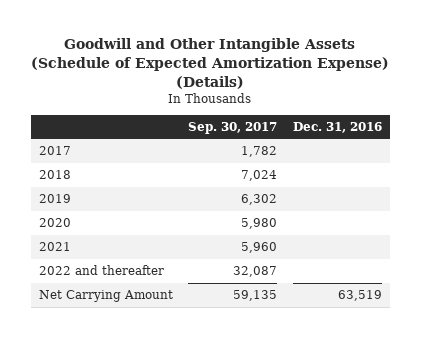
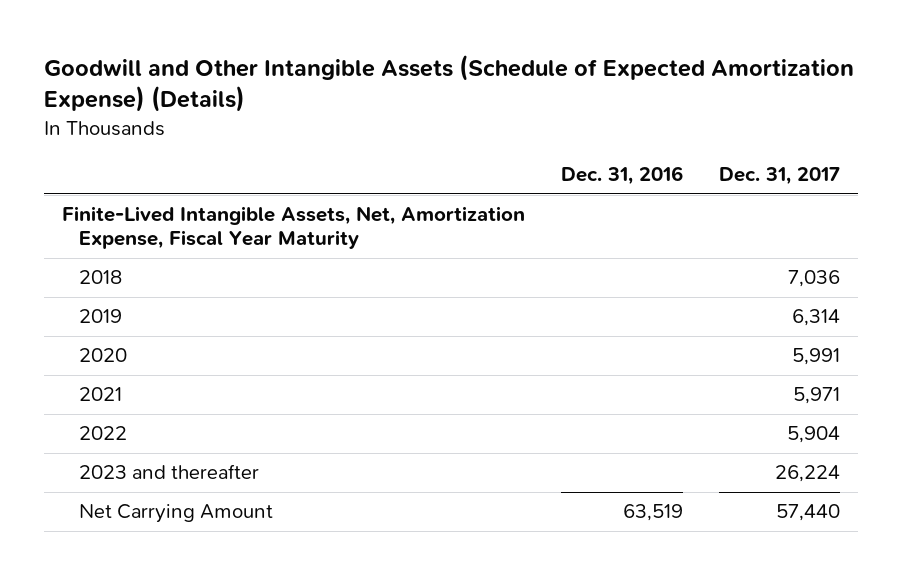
- | Sep. 30, 2017 | Dec. 31, 2016
+ | Dec. 31, 2016 | Dec. 31, 2017
- 2017 | 1,782 |
+ Finite-Lived Intangible Assets, Net, Amortization Expense, Fiscal Year Maturity
- 2022 and thereafter | 32,087 |
+ 2022 | | 5,904
+ 2023 and thereafter | | 26,224

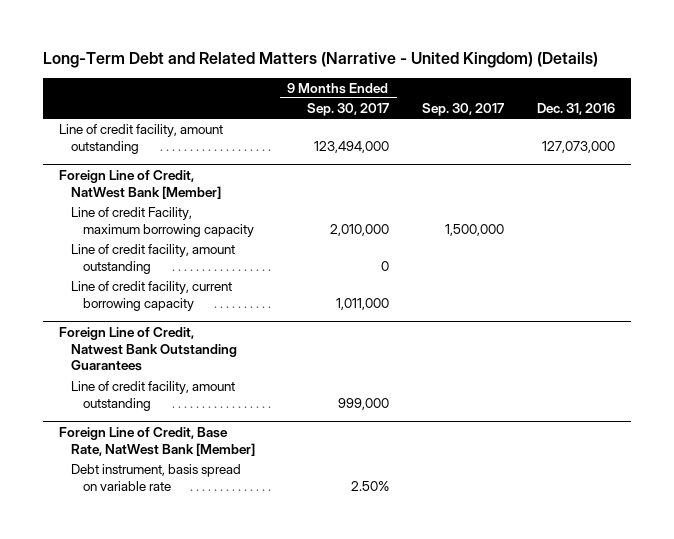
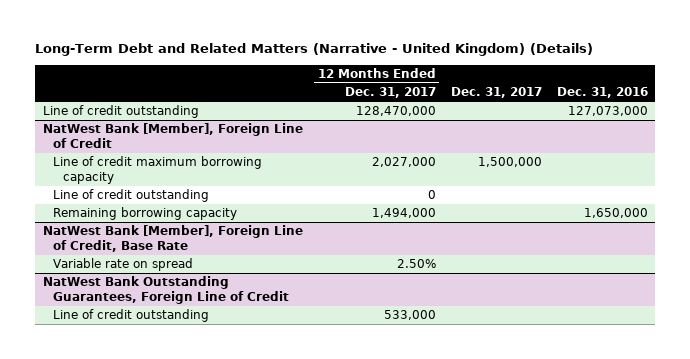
- | 9 Months Ended Sep. 30, 2017 | Sep. 30, 2017 | Dec. 31, 2016
+ | 12 Months Ended Dec. 31, 2017 | Dec. 31, 2017 | Dec. 31, 2016
- Line of credit facility, amount outstanding | 123,494,000 | | 127,073,000
- Foreign Line of Credit, NatWest Bank [Member]
- Line of credit Facility, maximum borrowing capacity | 2,010,000 | 1,500,000 |
- Line of credit facility, amount outstanding | 0 | |
- Line of credit facility, current borrowing capacity | 1,011,000 | |
- Foreign Line of Credit, Natwest Bank Outstanding Guarantees
- Line of credit facility, amount outstanding | 999,000 | |
- Foreign Line of Credit, Base Rate, NatWest Bank [Member]
- Debt instrument, basis spread on variable rate | 2.50% | |
+ Line of credit outstanding | 128,470,000 | | 127,073,000
+ NatWest Bank [Member], Foreign Line of Credit
+ Line of credit maximum borrowing capacity | 2,027,000 | 1,500,000 |
+ Line of credit outstanding | 0 | |
+ Remaining borrowing capacity | 1,494,000 | | 1,650,000
+ NatWest Bank [Member], Foreign Line of Credit, Base Rate
+ Variable rate on spread | 2.50% | |
+ NatWest Bank Outstanding Guarantees, Foreign Line of Credit
+ Line of credit outstanding | 533,000 | |

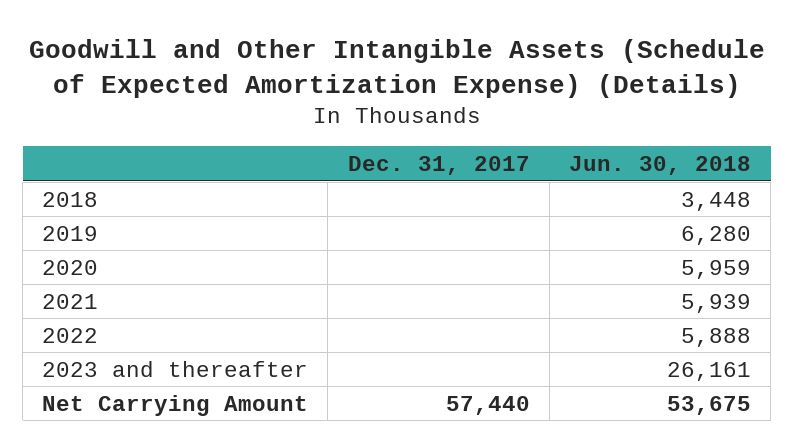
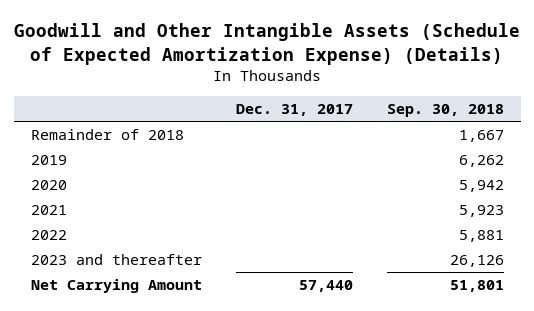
- | Dec. 31, 2017 | Jun. 30, 2018
+ | Dec. 31, 2017 | Sep. 30, 2018
- 2018 | | 3,448
+ Remainder of 2018 | | 1,667

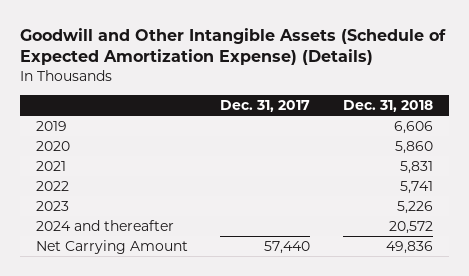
- | Dec. 31, 2017 | Sep. 30, 2018
+ | Dec. 31, 2017 | Dec. 31, 2018
- Remainder of 2018 | | 1,667
- 2023 and thereafter | | 26,126
+ 2023 | | 5,226
+ 2024 and thereafter | | 20,572

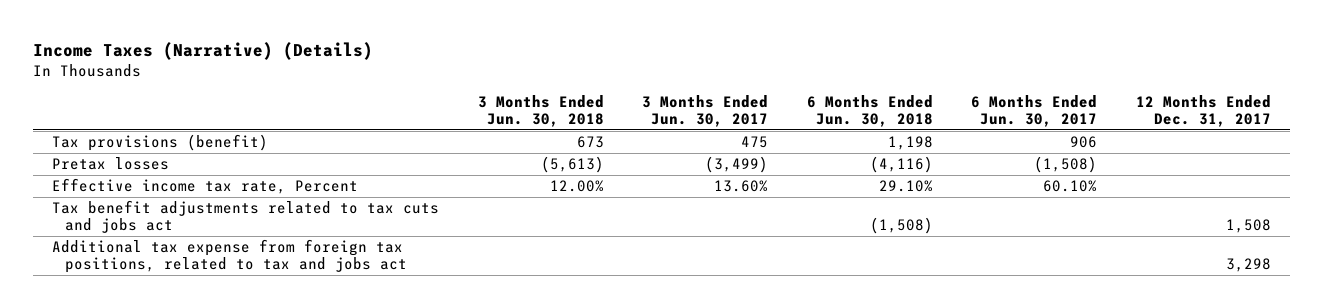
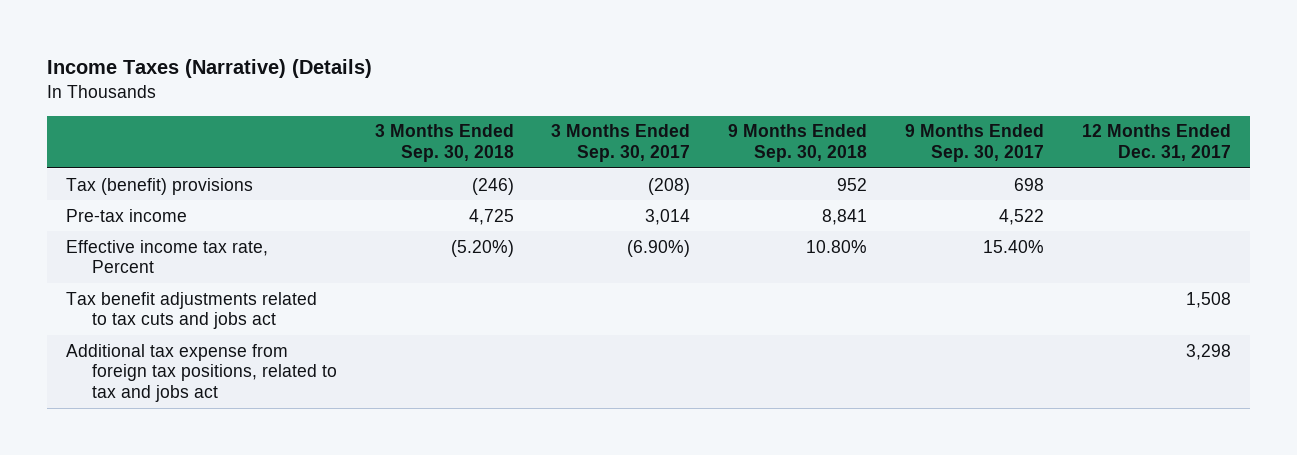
- | 3 Months Ended Jun. 30, 2018 | 3 Months Ended Jun. 30, 2017 | 6 Months Ended Jun. 30, 2018 | 6 Months Ended Jun. 30, 2017 | 12 Months Ended Dec. 31, 2017
+ | 3 Months Ended Sep. 30, 2018 | 3 Months Ended Sep. 30, 2017 | 9 Months Ended Sep. 30, 2018 | 9 Months Ended Sep. 30, 2017 | 12 Months Ended Dec. 31, 2017
- Tax provisions (benefit) | 673 | 475 | 1,198 | 906 |
- Pretax losses | (5,613) | (3,499) | (4,116) | (1,508) |
+ Tax (benefit) provisions | (246) | (208) | 952 | 698 |
+ Pre-tax income | 4,725 | 3,014 | 8,841 | 4,522 |

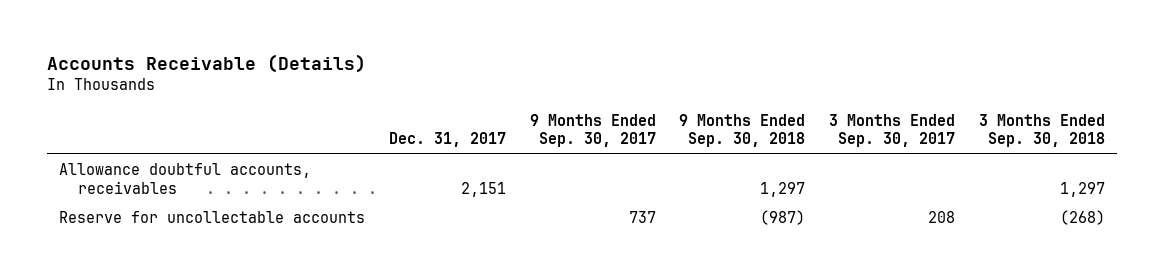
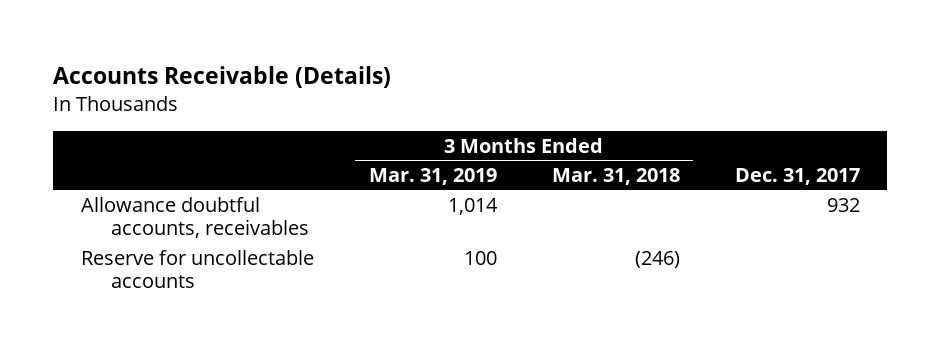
- | Dec. 31, 2017 | 9 Months Ended Sep. 30, 2017 | 9 Months Ended Sep. 30, 2018 | 3 Months Ended Sep. 30, 2017 | 3 Months Ended Sep. 30, 2018
+ | 3 Months Ended Mar. 31, 2019 | 3 Months Ended Mar. 31, 2018 | Dec. 31, 2017
- Allowance doubtful accounts, receivables | 2,151 | | 1,297 | | 1,297
+ Allowance doubtful accounts, receivables | 1,014 | | 932

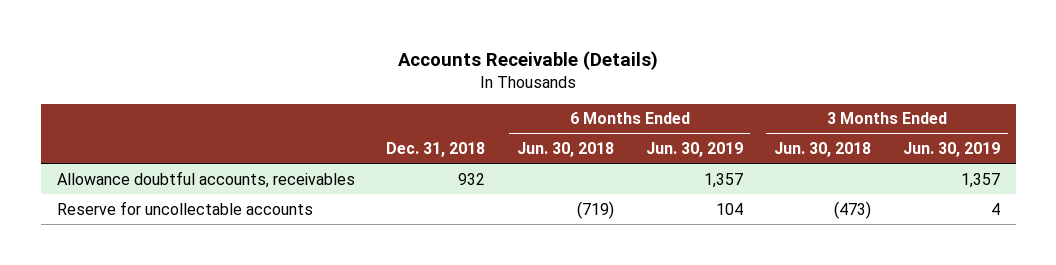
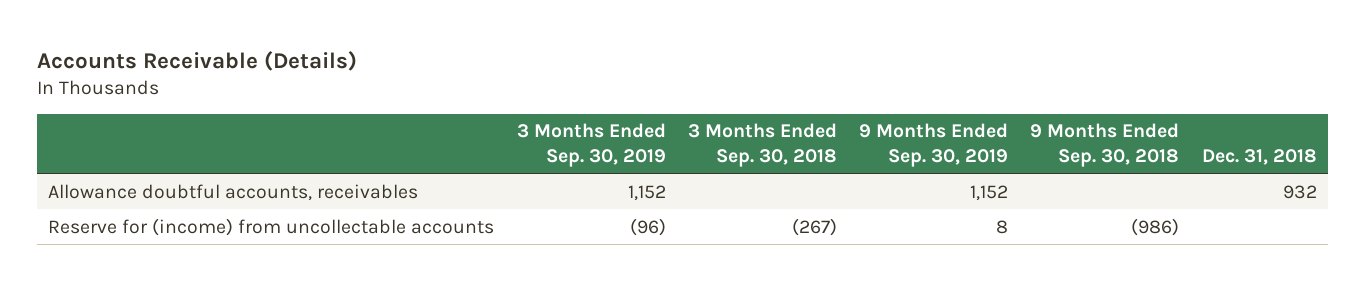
- | Dec. 31, 2018 | 6 Months Ended Jun. 30, 2018 | 6 Months Ended Jun. 30, 2019 | 3 Months Ended Jun. 30, 2018 | 3 Months Ended Jun. 30, 2019
+ | 3 Months Ended Sep. 30, 2019 | 3 Months Ended Sep. 30, 2018 | 9 Months Ended Sep. 30, 2019 | 9 Months Ended Sep. 30, 2018 | Dec. 31, 2018
- Reserve for uncollectable accounts | | (719) | 104 | (473) | 4
+ Reserve for (income) from uncollectable accounts | (96) | (267) | 8 | (986) |

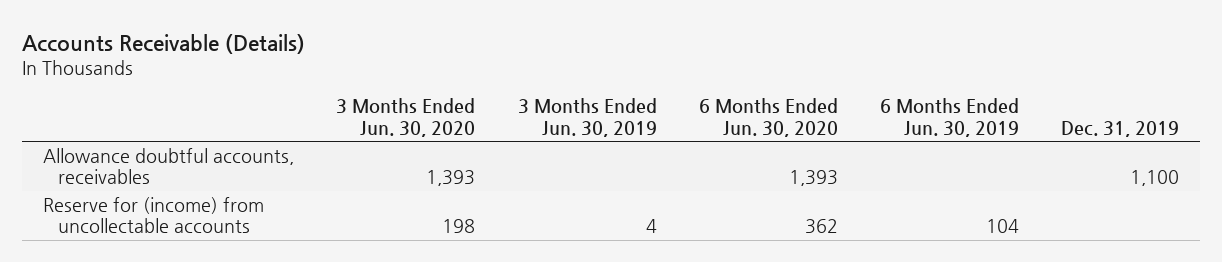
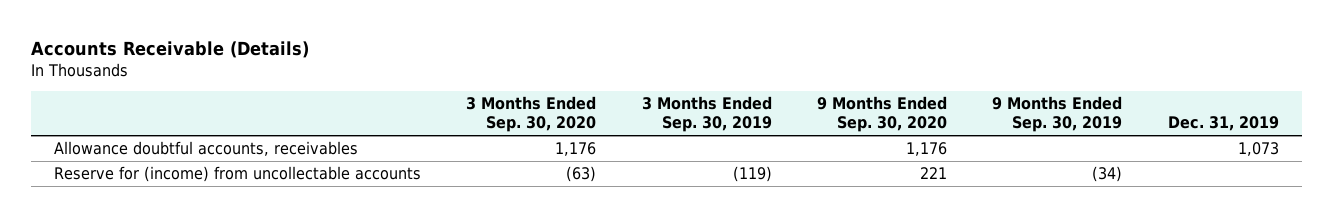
- | 3 Months Ended Jun. 30, 2020 | 3 Months Ended Jun. 30, 2019 | 6 Months Ended Jun. 30, 2020 | 6 Months Ended Jun. 30, 2019 | Dec. 31, 2019
+ | 3 Months Ended Sep. 30, 2020 | 3 Months Ended Sep. 30, 2019 | 9 Months Ended Sep. 30, 2020 | 9 Months Ended Sep. 30, 2019 | Dec. 31, 2019
- Allowance doubtful accounts, receivables | 1,393 | | 1,393 | | 1,100
+ Allowance doubtful accounts, receivables | 1,176 | | 1,176 | | 1,073

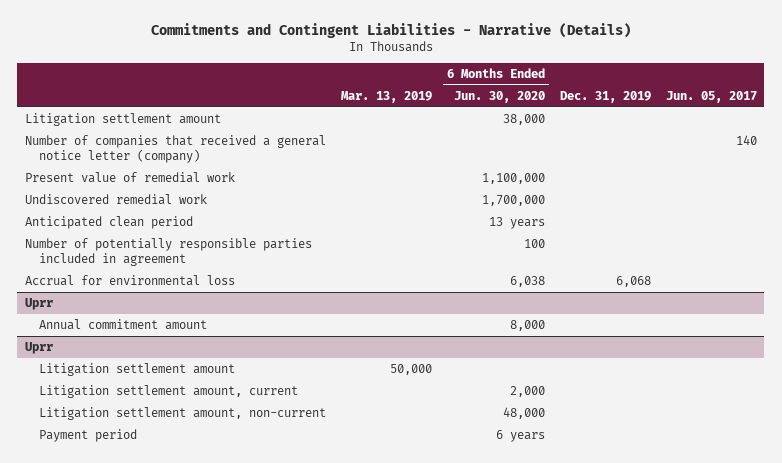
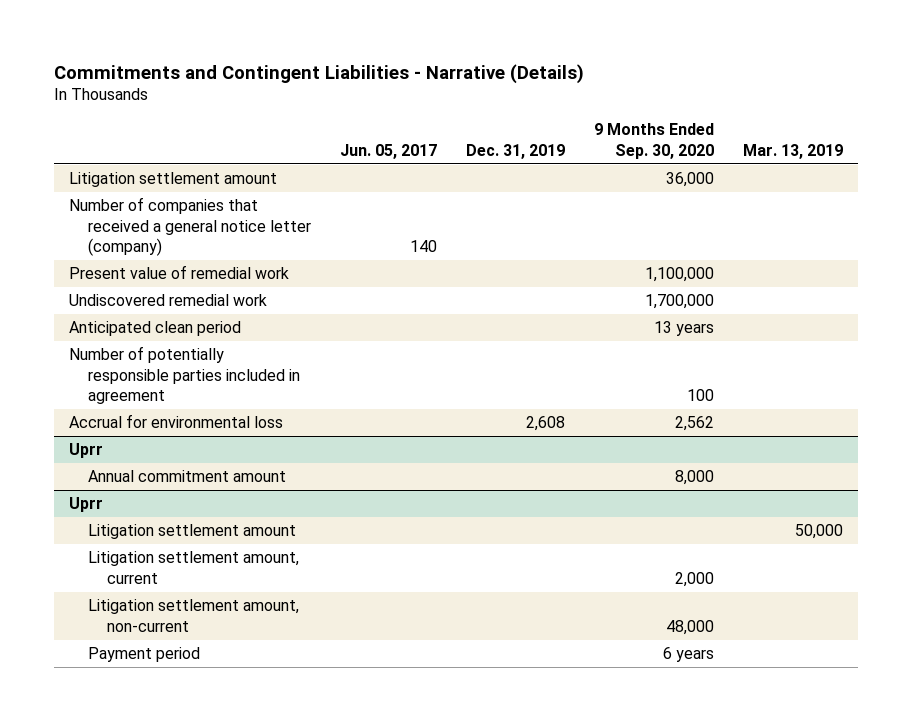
- | Mar. 13, 2019 | 6 Months Ended Jun. 30, 2020 | Dec. 31, 2019 | Jun. 05, 2017
+ | Jun. 05, 2017 | Dec. 31, 2019 | 9 Months Ended Sep. 30, 2020 | Mar. 13, 2019
- Accrual for environmental loss | | 6,038 | 6,068 |
+ Accrual for environmental loss | | 2,608 | 2,562 |

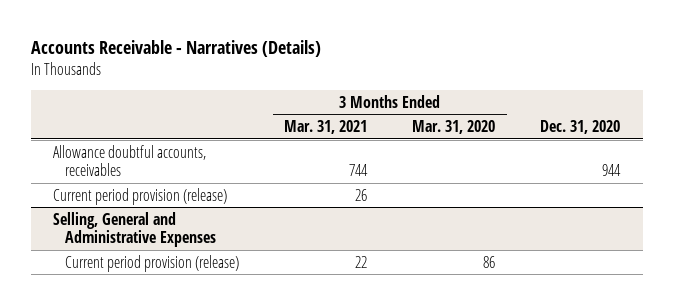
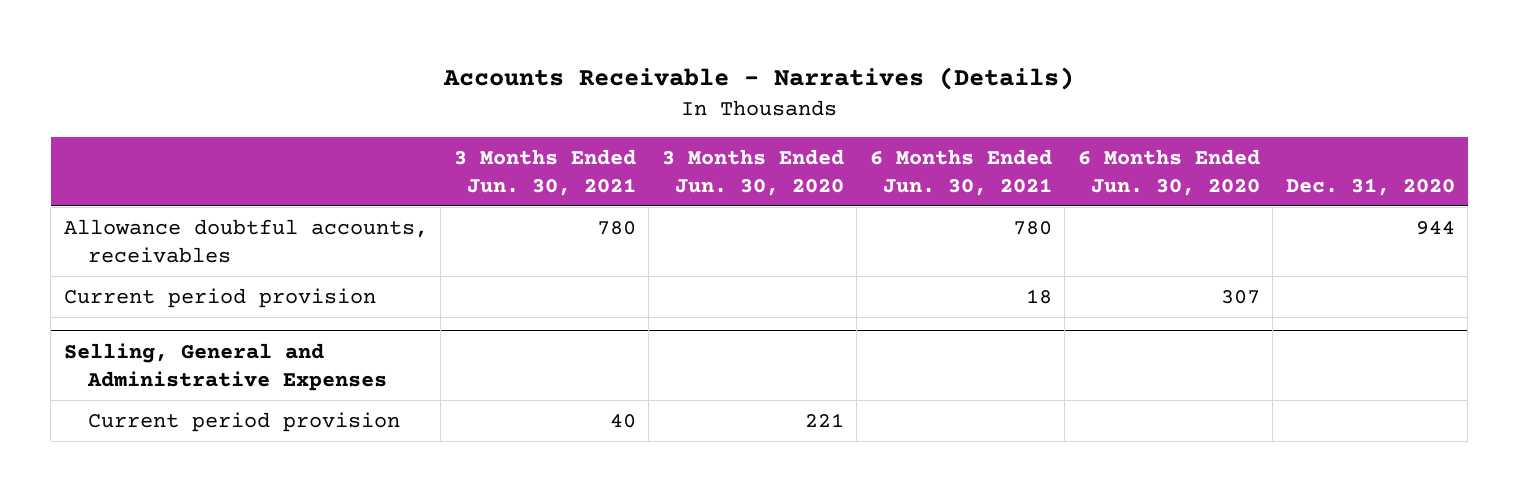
- | 3 Months Ended Mar. 31, 2021 | 3 Months Ended Mar. 31, 2020 | Dec. 31, 2020
+ | 3 Months Ended Jun. 30, 2021 | 3 Months Ended Jun. 30, 2020 | 6 Months Ended Jun. 30, 2021 | 6 Months Ended Jun. 30, 2020 | Dec. 31, 2020
- Current period provision (release) | 26 | |
+ Current period provision | | | 18 | 307 |
@ Selling, General and Administrative Expenses
- Current period provision (release) | 22 | 86 |
+ Current period provision | 40 | 221 | | |

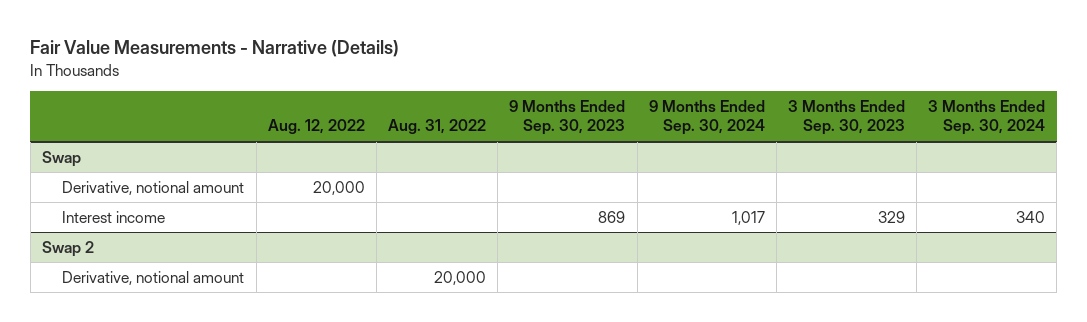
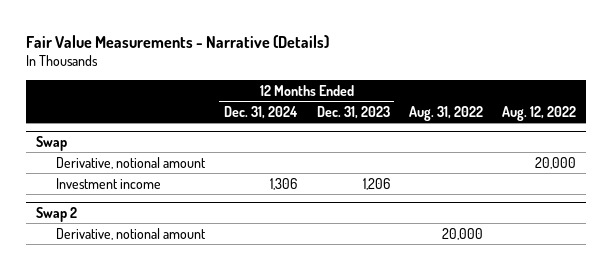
- | Aug. 12, 2022 | Aug. 31, 2022 | 9 Months Ended Sep. 30, 2023 | 9 Months Ended Sep. 30, 2024 | 3 Months Ended Sep. 30, 2023 | 3 Months Ended Sep. 30, 2024
+ | 12 Months Ended Dec. 31, 2024 | 12 Months Ended Dec. 31, 2023 | Aug. 31, 2022 | Aug. 12, 2022
@ Swap
- Interest income | | | 869 | 1,017 | 329 | 340
+ Investment income | 1,306 | 1,206 | |

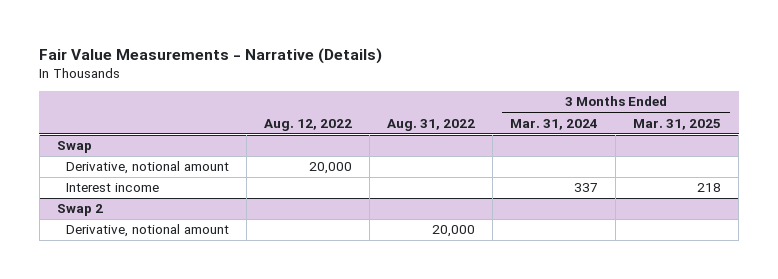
- | 12 Months Ended Dec. 31, 2024 | 12 Months Ended Dec. 31, 2023 | Aug. 31, 2022 | Aug. 12, 2022
+ | Aug. 12, 2022 | Aug. 31, 2022 | 3 Months Ended Mar. 31, 2024 | 3 Months Ended Mar. 31, 2025
@ Swap
- Investment income | 1,306 | 1,206 | |
+ Interest income | | | 337 | 218

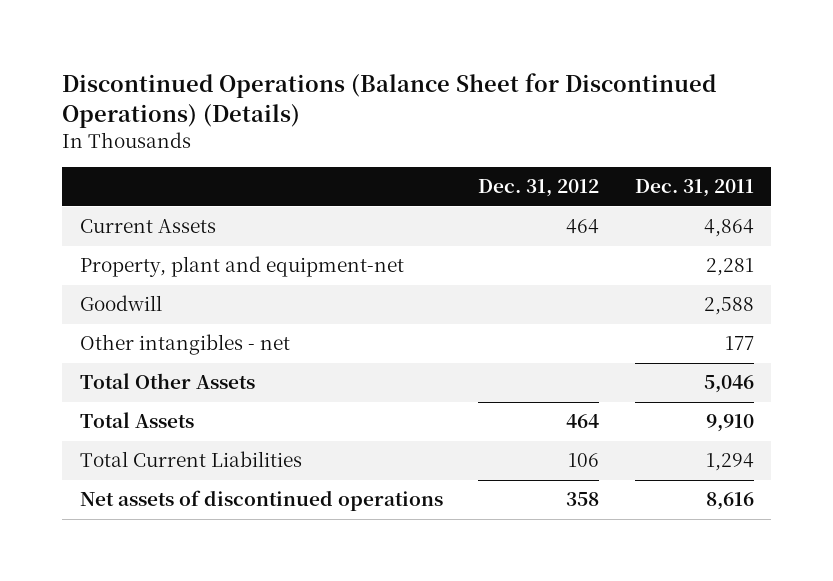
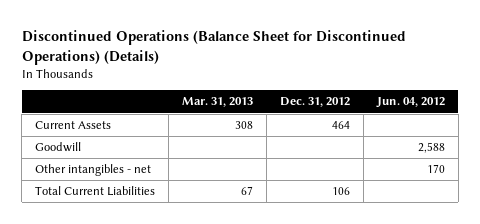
- | Dec. 31, 2012 | Dec. 31, 2011
+ | Mar. 31, 2013 | Dec. 31, 2012 | Jun. 04, 2012
- Property, plant and equipment-net | | 2,281
- Total Other Assets | | 5,046
- Total Assets | 464 | 9,910
- Net assets of discontinued operations | 358 | 8,616

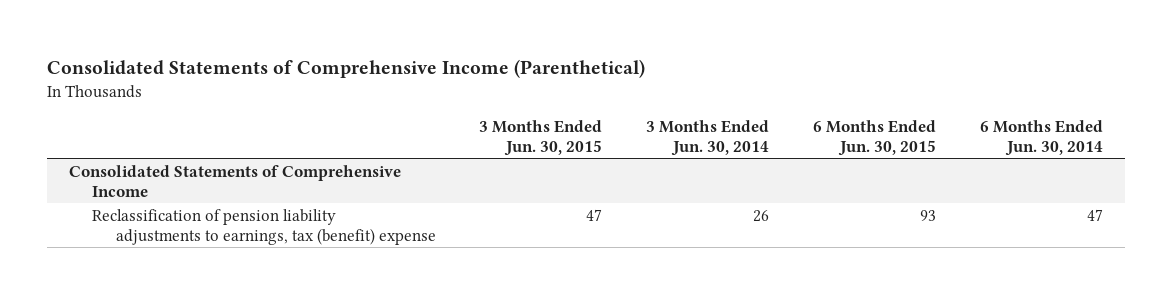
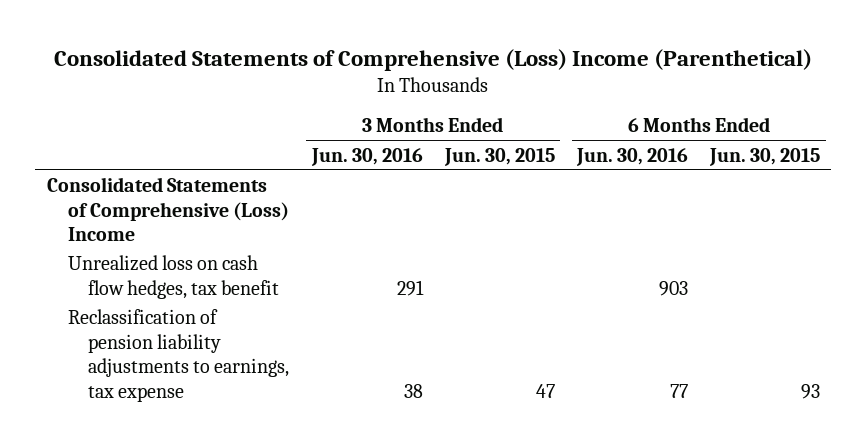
- Consolidated Statements of Comprehensive Income (Parenthetical)
+ Consolidated Statements of Comprehensive (Loss) Income (Parenthetical)
- | 3 Months Ended Jun. 30, 2015 | 3 Months Ended Jun. 30, 2014 | 6 Months Ended Jun. 30, 2015 | 6 Months Ended Jun. 30, 2014
+ | 3 Months Ended Jun. 30, 2016 | 3 Months Ended Jun. 30, 2015 | 6 Months Ended Jun. 30, 2016 | 6 Months Ended Jun. 30, 2015
- Consolidated Statements of Comprehensive Income
- Reclassification of pension liability adjustments to earnings, tax (benefit) expense | 47 | 26 | 93 | 47
+ Consolidated Statements of Comprehensive (Loss) Income
+ Unrealized loss on cash flow hedges, tax benefit | 291 | | 903 |
+ Reclassification of pension liability adjustments to earnings, tax expense | 38 | 47 | 77 | 93

